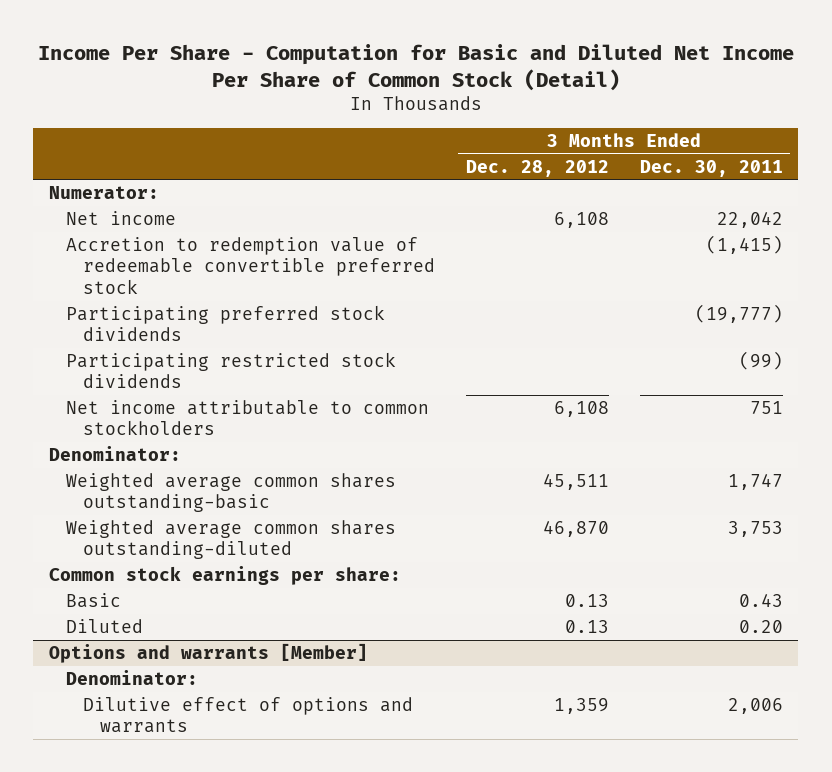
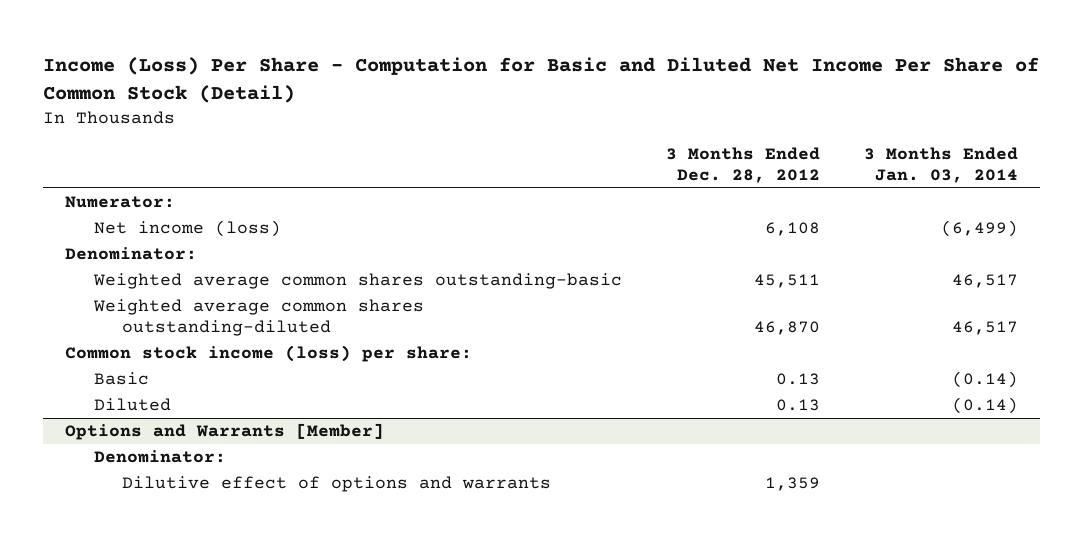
- Income Per Share - Computation for Basic and Diluted Net Income Per Share of Common Stock (Detail)
+ Income (Loss) Per Share - Computation for Basic and Diluted Net Income Per Share of Common Stock (Detail)
- | 3 Months Ended Dec. 28, 2012 | 3 Months Ended Dec. 30, 2011
+ | 3 Months Ended Dec. 28, 2012 | 3 Months Ended Jan. 03, 2014
- Net income | 6,108 | 22,042
- Accretion to redemption value of redeemable convertible preferred stock | | (1,415)
- Participating preferred stock dividends | | (19,777)
- Participating restricted stock dividends | | (99)
- Net income attributable to common stockholders | 6,108 | 751
+ Net income (loss) | 6,108 | (6,499)
- Common stock earnings per share:
+ Common stock income (loss) per share:
- Options and warrants [Member]
+ Options and Warrants [Member]

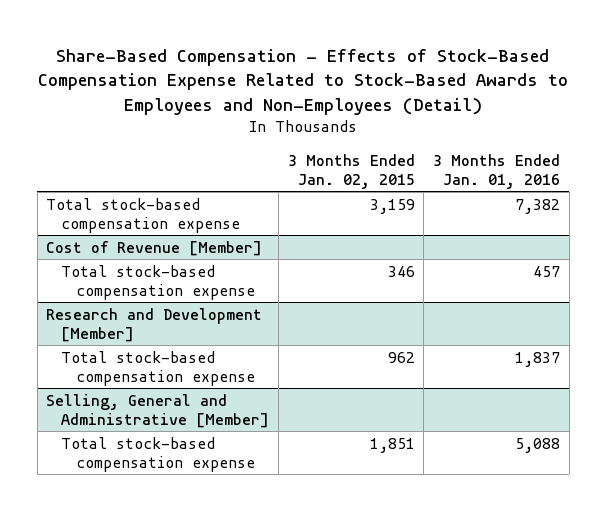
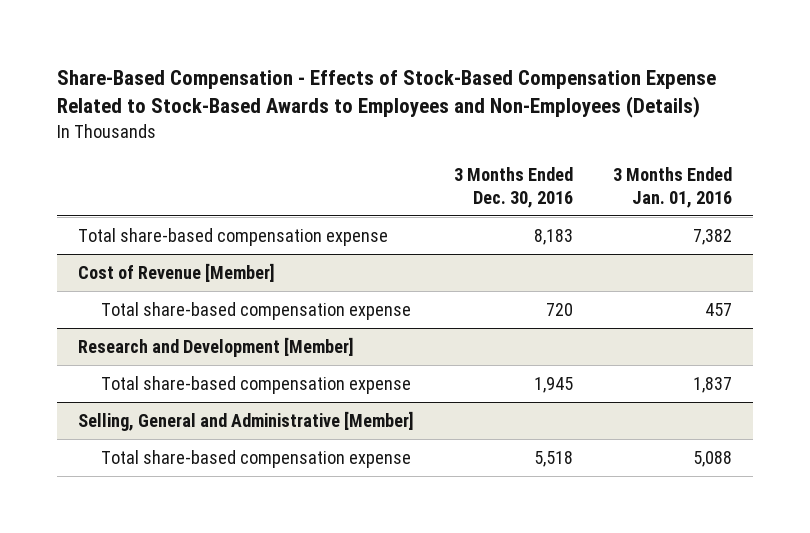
- Share-Based Compensation - Effects of Stock-Based Compensation Expense Related to Stock-Based Awards to Employees and Non-Employees (Detail)
+ Share-Based Compensation - Effects of Stock-Based Compensation Expense Related to Stock-Based Awards to Employees and Non-Employees (Details)
- | 3 Months Ended Jan. 02, 2015 | 3 Months Ended Jan. 01, 2016
+ | 3 Months Ended Dec. 30, 2016 | 3 Months Ended Jan. 01, 2016
- Total stock-based compensation expense | 3,159 | 7,382
+ Total share-based compensation expense | 8,183 | 7,382
@ Cost of Revenue [Member]
- Total stock-based compensation expense | 346 | 457
+ Total share-based compensation expense | 720 | 457
@ Research and Development [Member]
- Total stock-based compensation expense | 962 | 1,837
+ Total share-based compensation expense | 1,945 | 1,837
@ Selling, General and Administrative [Member]
- Total stock-based compensation expense | 1,851 | 5,088
+ Total share-based compensation expense | 5,518 | 5,088

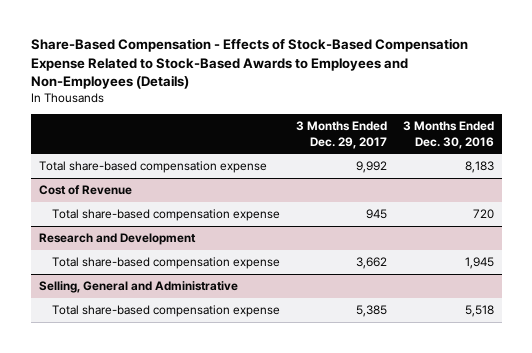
- | 3 Months Ended Dec. 30, 2016 | 3 Months Ended Jan. 01, 2016
+ | 3 Months Ended Dec. 29, 2017 | 3 Months Ended Dec. 30, 2016
- Cost of Revenue [Member]
+ Cost of Revenue
- Research and Development [Member]
+ Research and Development
- Selling, General and Administrative [Member]
+ Selling, General and Administrative

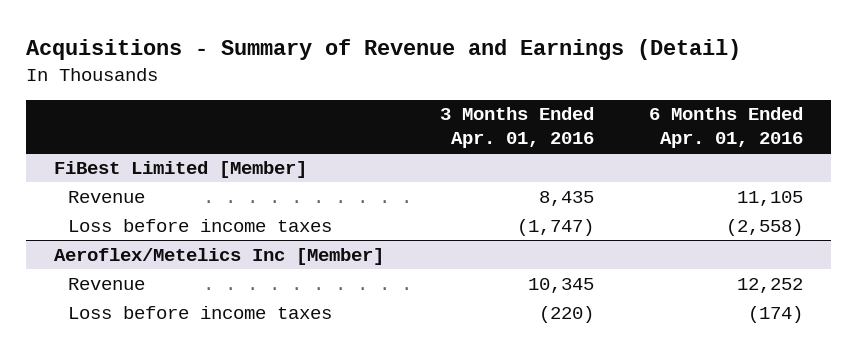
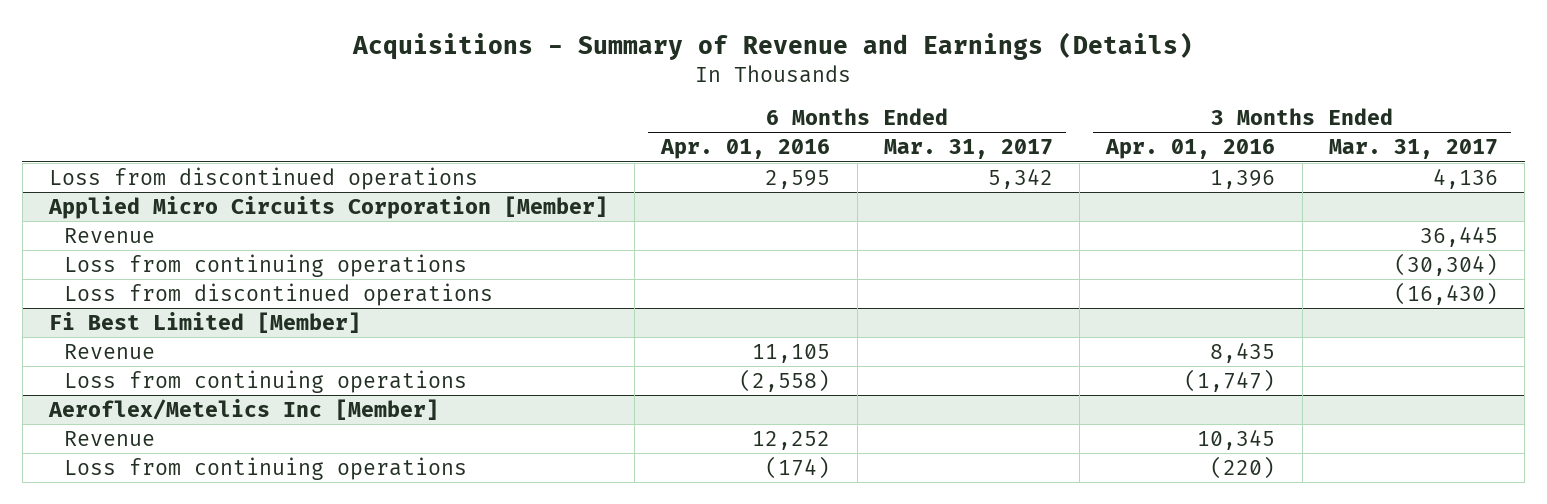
- Acquisitions - Summary of Revenue and Earnings (Detail)
+ Acquisitions - Summary of Revenue and Earnings (Details)
- | 3 Months Ended Apr. 01, 2016 | 6 Months Ended Apr. 01, 2016
+ | 6 Months Ended Apr. 01, 2016 | 6 Months Ended Mar. 31, 2017 | 3 Months Ended Apr. 01, 2016 | 3 Months Ended Mar. 31, 2017
- FiBest Limited [Member]
+ Loss from discontinued operations | 2,595 | 5,342 | 1,396 | 4,136
+ Applied Micro Circuits Corporation [Member]
+ Revenue | | | | 36,445
+ Loss from continuing operations | | | | (30,304)
+ Loss from discontinued operations | | | | (16,430)
+ Fi Best Limited [Member]
- Loss before income taxes | (1,747) | (2,558)
+ Loss from continuing operations | (2,558) | | (1,747) |
@ Aeroflex/Metelics Inc [Member]
- Loss before income taxes | (220) | (174)
+ Loss from continuing operations | (174) | | (220) |

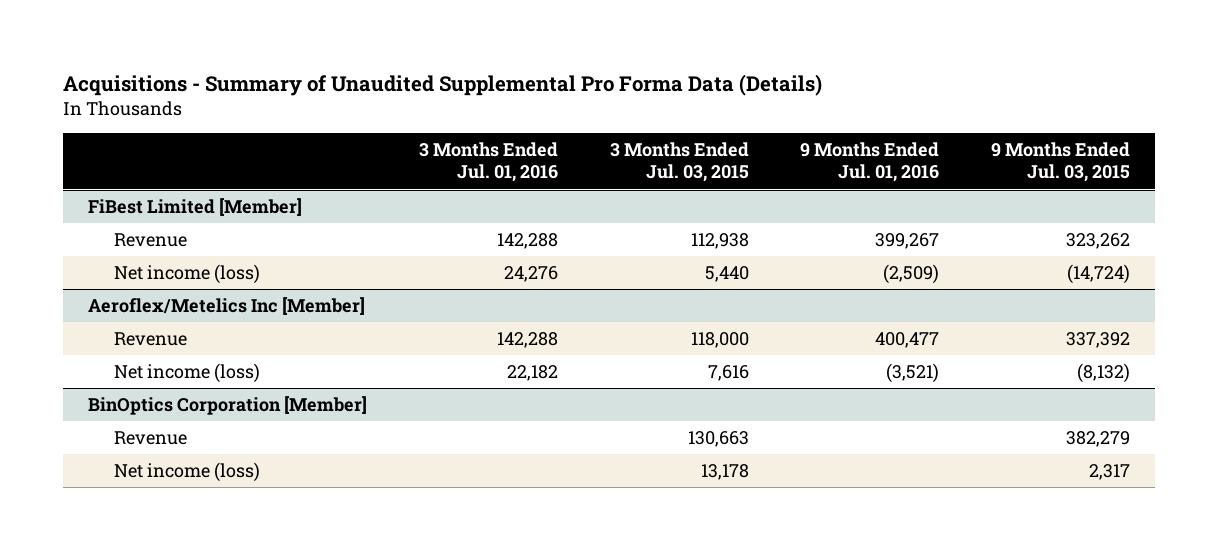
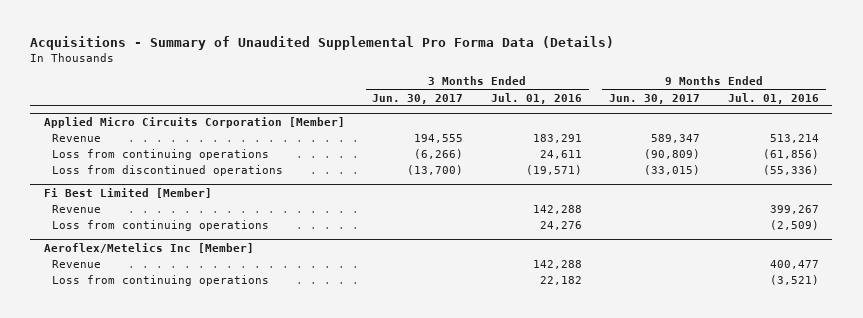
- | 3 Months Ended Jul. 01, 2016 | 3 Months Ended Jul. 03, 2015 | 9 Months Ended Jul. 01, 2016 | 9 Months Ended Jul. 03, 2015
+ | 3 Months Ended Jun. 30, 2017 | 3 Months Ended Jul. 01, 2016 | 9 Months Ended Jun. 30, 2017 | 9 Months Ended Jul. 01, 2016
- FiBest Limited [Member]
+ Applied Micro Circuits Corporation [Member]
+ Revenue | 194,555 | 183,291 | 589,347 | 513,214
+ Loss from continuing operations | (6,266) | 24,611 | (90,809) | (61,856)
+ Loss from discontinued operations | (13,700) | (19,571) | (33,015) | (55,336)
+ Fi Best Limited [Member]
- Net income (loss) | 24,276 | 5,440 | (2,509) | (14,724)
+ Loss from continuing operations | | 24,276 | | (2,509)
@ Aeroflex/Metelics Inc [Member]
- Net income (loss) | 22,182 | 7,616 | (3,521) | (8,132)
- BinOptics Corporation [Member]
- Revenue | | 130,663 | | 382,279
- Net income (loss) | | 13,178 | | 2,317
@ Aeroflex/Metelics Inc [Member]
+ Loss from continuing operations | | 22,182 | | (3,521)

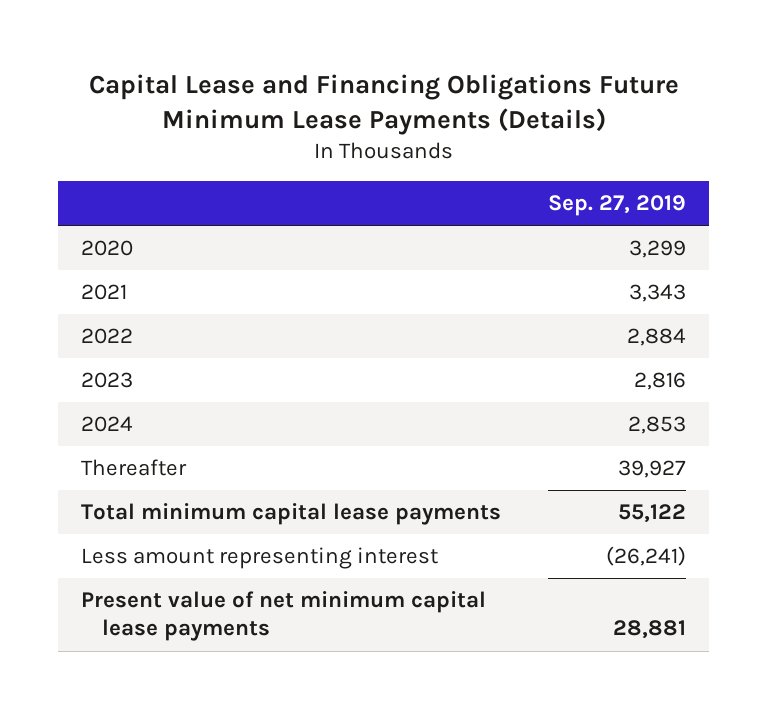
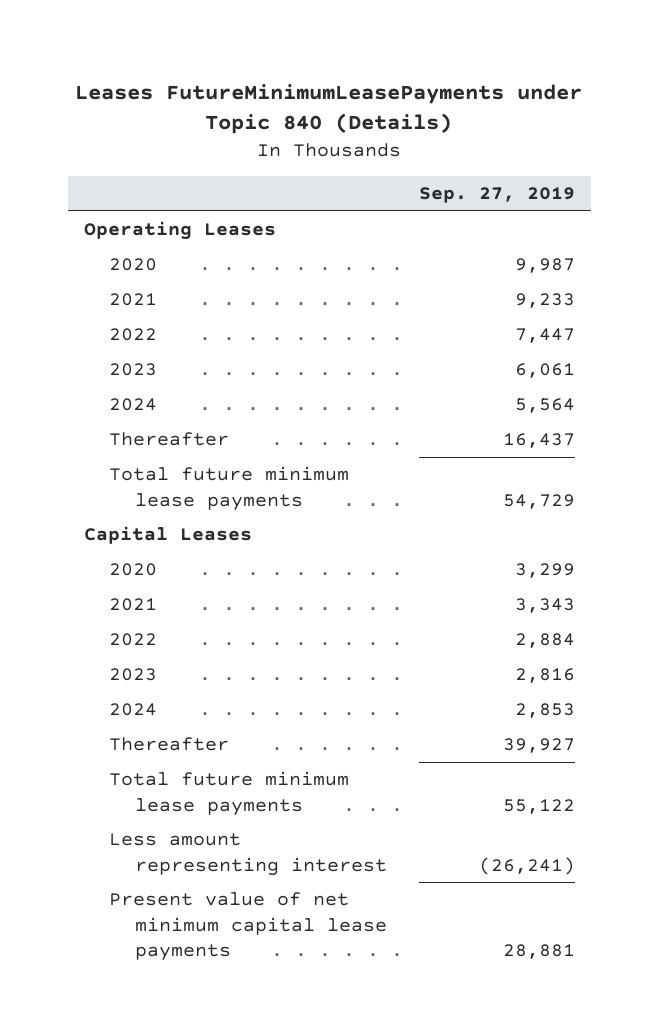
- Capital Lease and Financing Obligations Future Minimum Lease Payments (Details)
+ Leases FutureMinimumLeasePayments under Topic 840 (Details)
+ Operating Leases
+ 2020 | 9,987
+ 2021 | 9,233
+ 2022 | 7,447
+ 2023 | 6,061
+ 2024 | 5,564
+ Thereafter | 16,437
+ Total future minimum lease payments | 54,729
+ Capital Leases
- Total minimum capital lease payments | 55,122
+ Total future minimum lease payments | 55,122

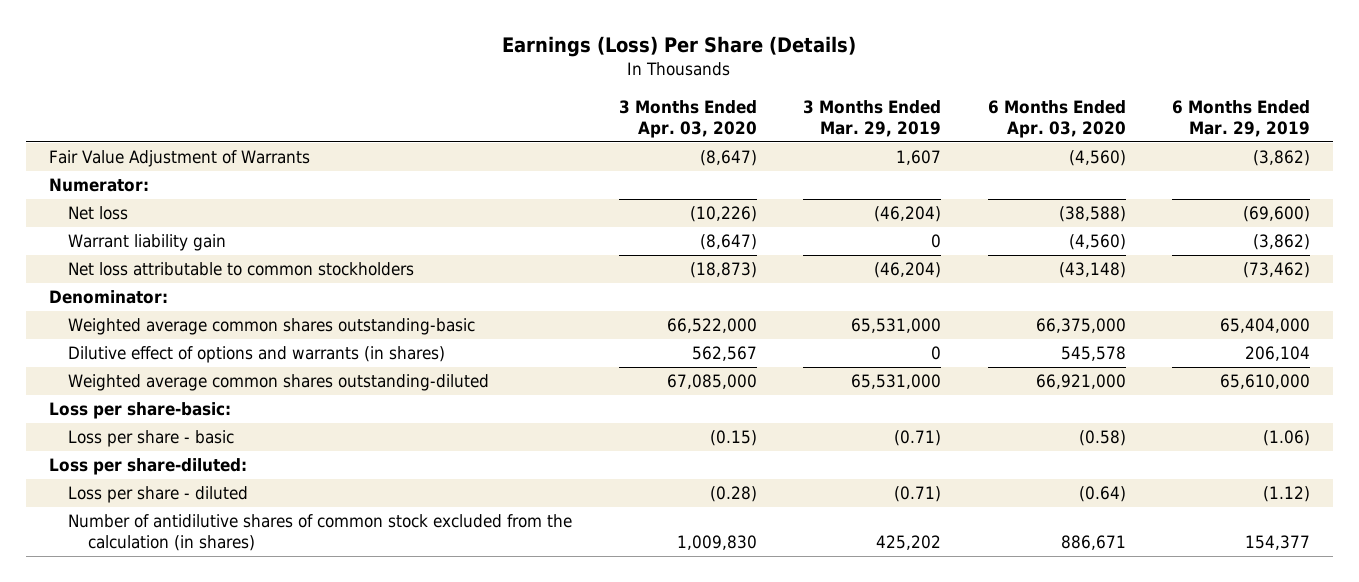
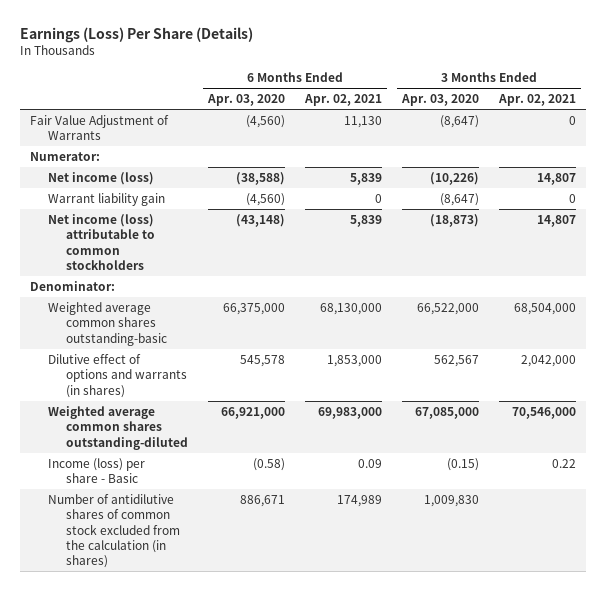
- | 3 Months Ended Apr. 03, 2020 | 3 Months Ended Mar. 29, 2019 | 6 Months Ended Apr. 03, 2020 | 6 Months Ended Mar. 29, 2019
+ | 6 Months Ended Apr. 03, 2020 | 6 Months Ended Apr. 02, 2021 | 3 Months Ended Apr. 03, 2020 | 3 Months Ended Apr. 02, 2021
- Net loss | (10,226) | (46,204) | (38,588) | (69,600)
+ Net income (loss) | (38,588) | 5,839 | (10,226) | 14,807
- Net loss attributable to common stockholders | (18,873) | (46,204) | (43,148) | (73,462)
+ Net income (loss) attributable to common stockholders | (43,148) | 5,839 | (18,873) | 14,807
- Loss per share-basic:
- Loss per share - basic | (0.15) | (0.71) | (0.58) | (1.06)
- Loss per share-diluted:
- Loss per share - diluted | (0.28) | (0.71) | (0.64) | (1.12)
+ Income (loss) per share - Basic | (0.58) | 0.09 | (0.15) | 0.22

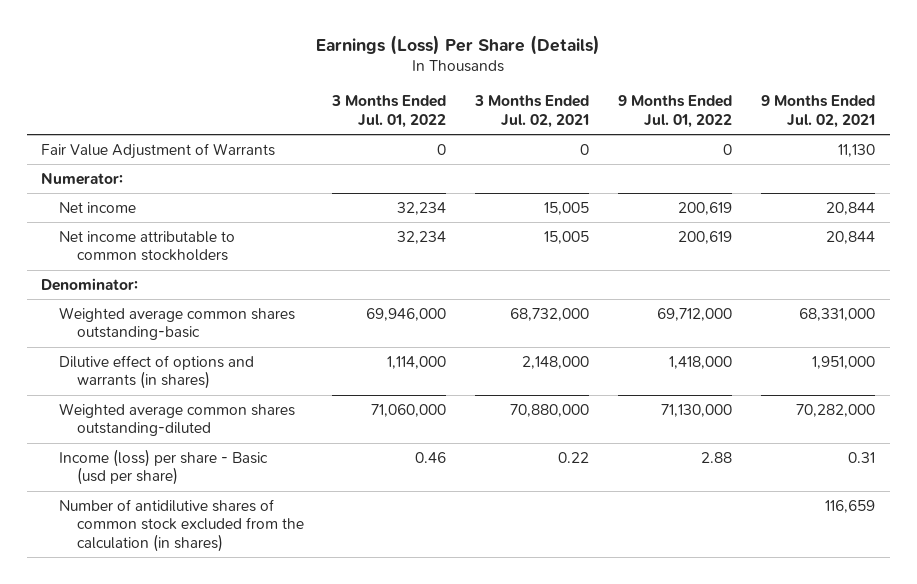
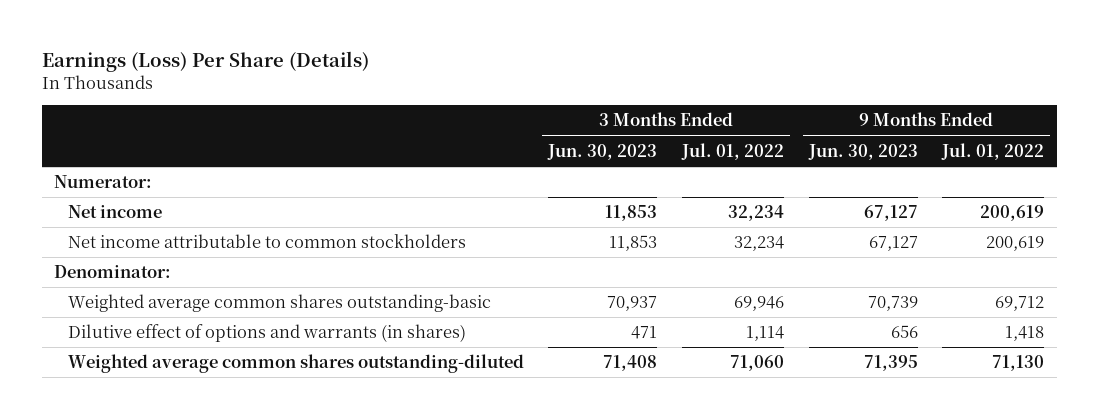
- | 3 Months Ended Jul. 01, 2022 | 3 Months Ended Jul. 02, 2021 | 9 Months Ended Jul. 01, 2022 | 9 Months Ended Jul. 02, 2021
+ | 3 Months Ended Jun. 30, 2023 | 3 Months Ended Jul. 01, 2022 | 9 Months Ended Jun. 30, 2023 | 9 Months Ended Jul. 01, 2022
- Fair Value Adjustment of Warrants | 0 | 0 | 0 | 11,130
- Weighted average common shares outstanding-basic | 69,946,000 | 68,732,000 | 69,712,000 | 68,331,000
- Dilutive effect of options and warrants (in shares) | 1,114,000 | 2,148,000 | 1,418,000 | 1,951,000
- Weighted average common shares outstanding-diluted | 71,060,000 | 70,880,000 | 71,130,000 | 70,282,000
- Income (loss) per share - Basic (usd per share) | 0.46 | 0.22 | 2.88 | 0.31
- Number of antidilutive shares of common stock excluded from the calculation (in shares) | | | | 116,659
+ Weighted average common shares outstanding-basic | 70,937 | 69,946 | 70,739 | 69,712
+ Dilutive effect of options and warrants (in shares) | 471 | 1,114 | 656 | 1,418
+ Weighted average common shares outstanding-diluted | 71,408 | 71,060 | 71,395 | 71,130

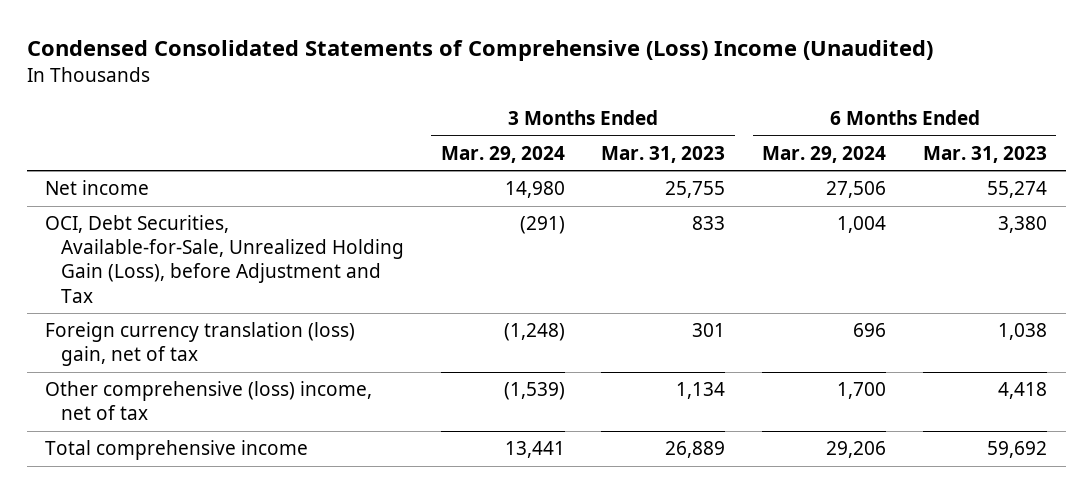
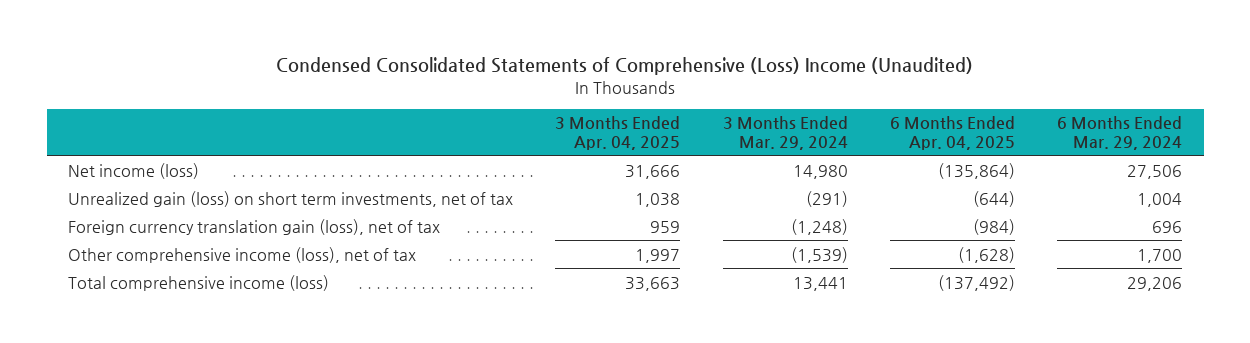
- | 3 Months Ended Mar. 29, 2024 | 3 Months Ended Mar. 31, 2023 | 6 Months Ended Mar. 29, 2024 | 6 Months Ended Mar. 31, 2023
+ | 3 Months Ended Apr. 04, 2025 | 3 Months Ended Mar. 29, 2024 | 6 Months Ended Apr. 04, 2025 | 6 Months Ended Mar. 29, 2024
- Net income | 14,980 | 25,755 | 27,506 | 55,274
- OCI, Debt Securities, Available-for-Sale, Unrealized Holding Gain (Loss), before Adjustment and Tax | (291) | 833 | 1,004 | 3,380
- Foreign currency translation (loss) gain, net of tax | (1,248) | 301 | 696 | 1,038
- Other comprehensive (loss) income, net of tax | (1,539) | 1,134 | 1,700 | 4,418
- Total comprehensive income | 13,441 | 26,889 | 29,206 | 59,692
+ Net income (loss) | 31,666 | 14,980 | (135,864) | 27,506
+ Unrealized gain (loss) on short term investments, net of tax | 1,038 | (291) | (644) | 1,004
+ Foreign currency translation gain (loss), net of tax | 959 | (1,248) | (984) | 696
+ Other comprehensive income (loss), net of tax | 1,997 | (1,539) | (1,628) | 1,700
+ Total comprehensive income (loss) | 33,663 | 13,441 | (137,492) | 29,206

